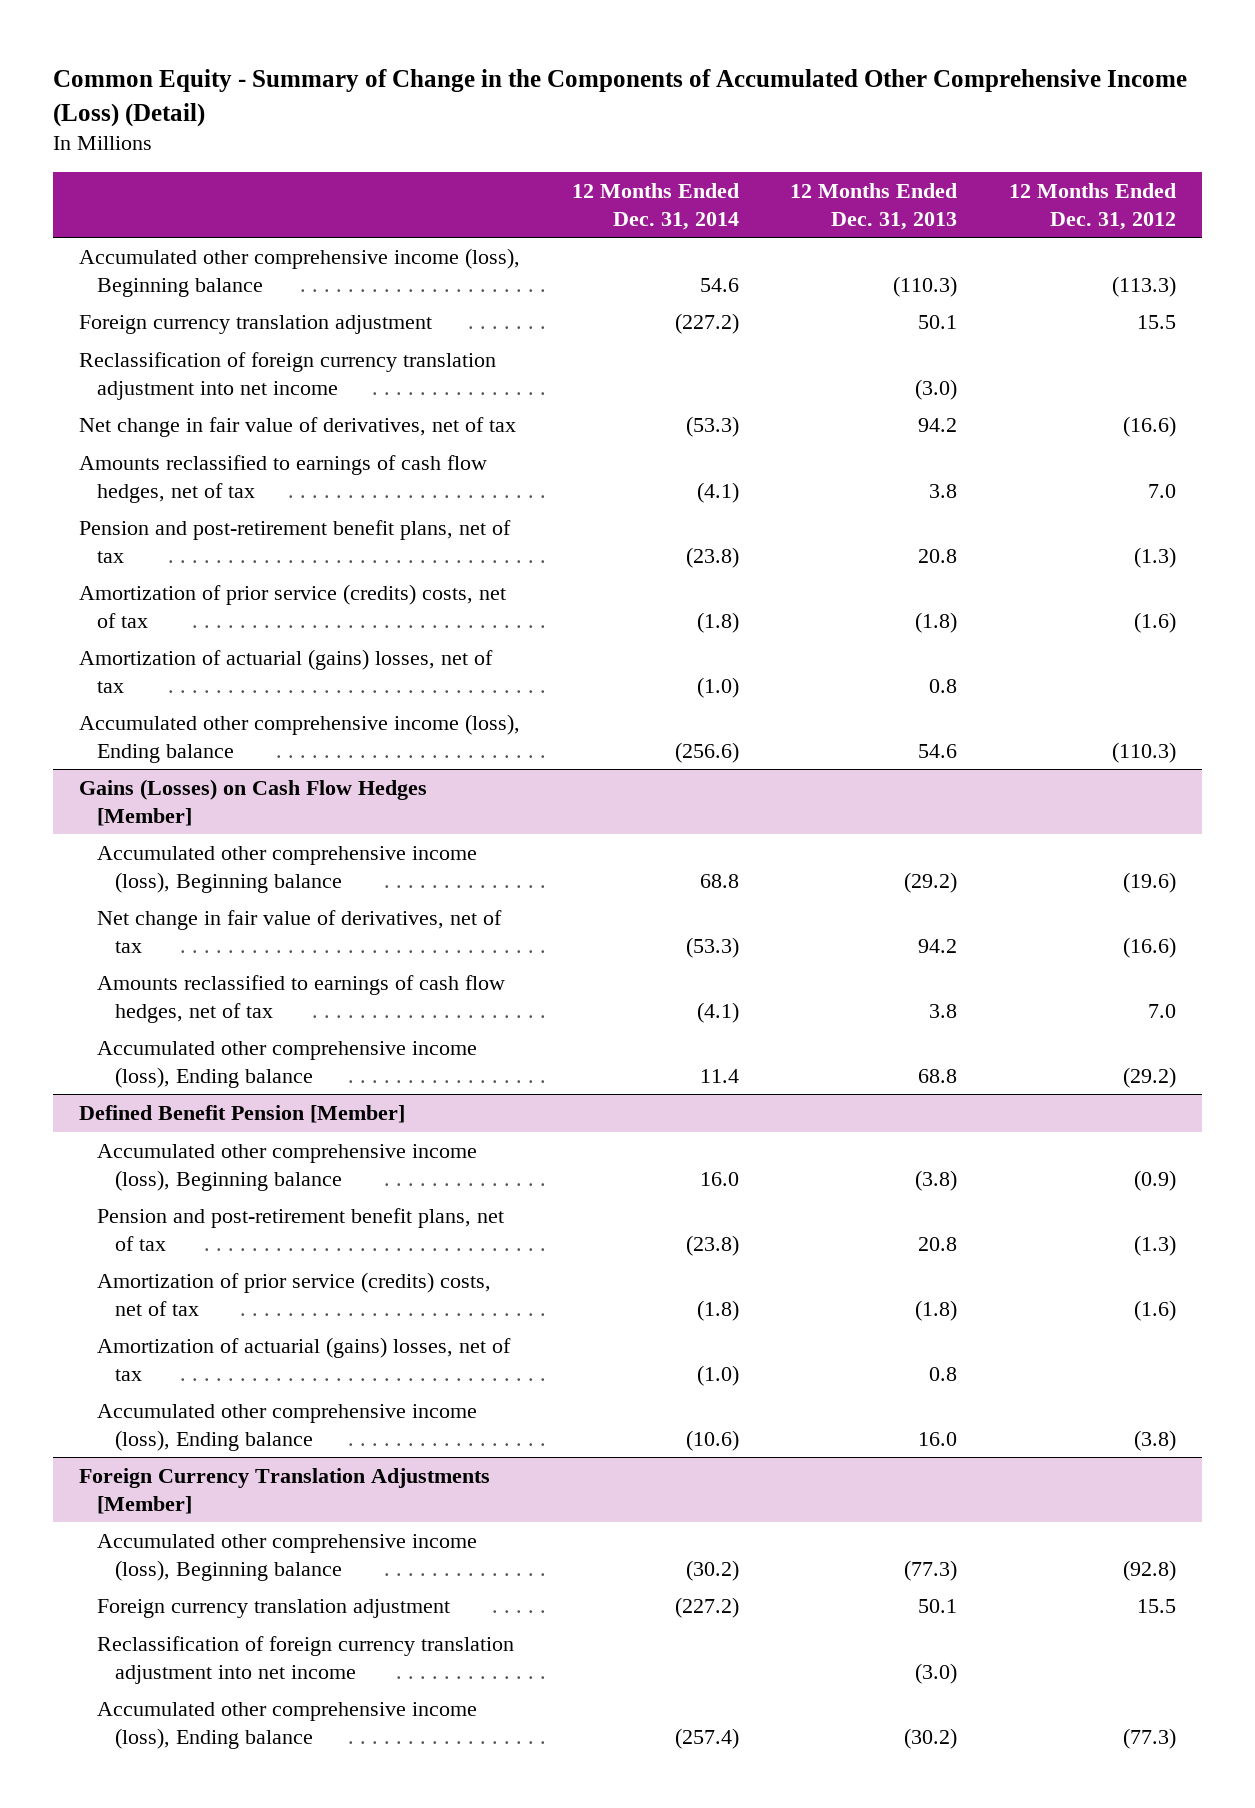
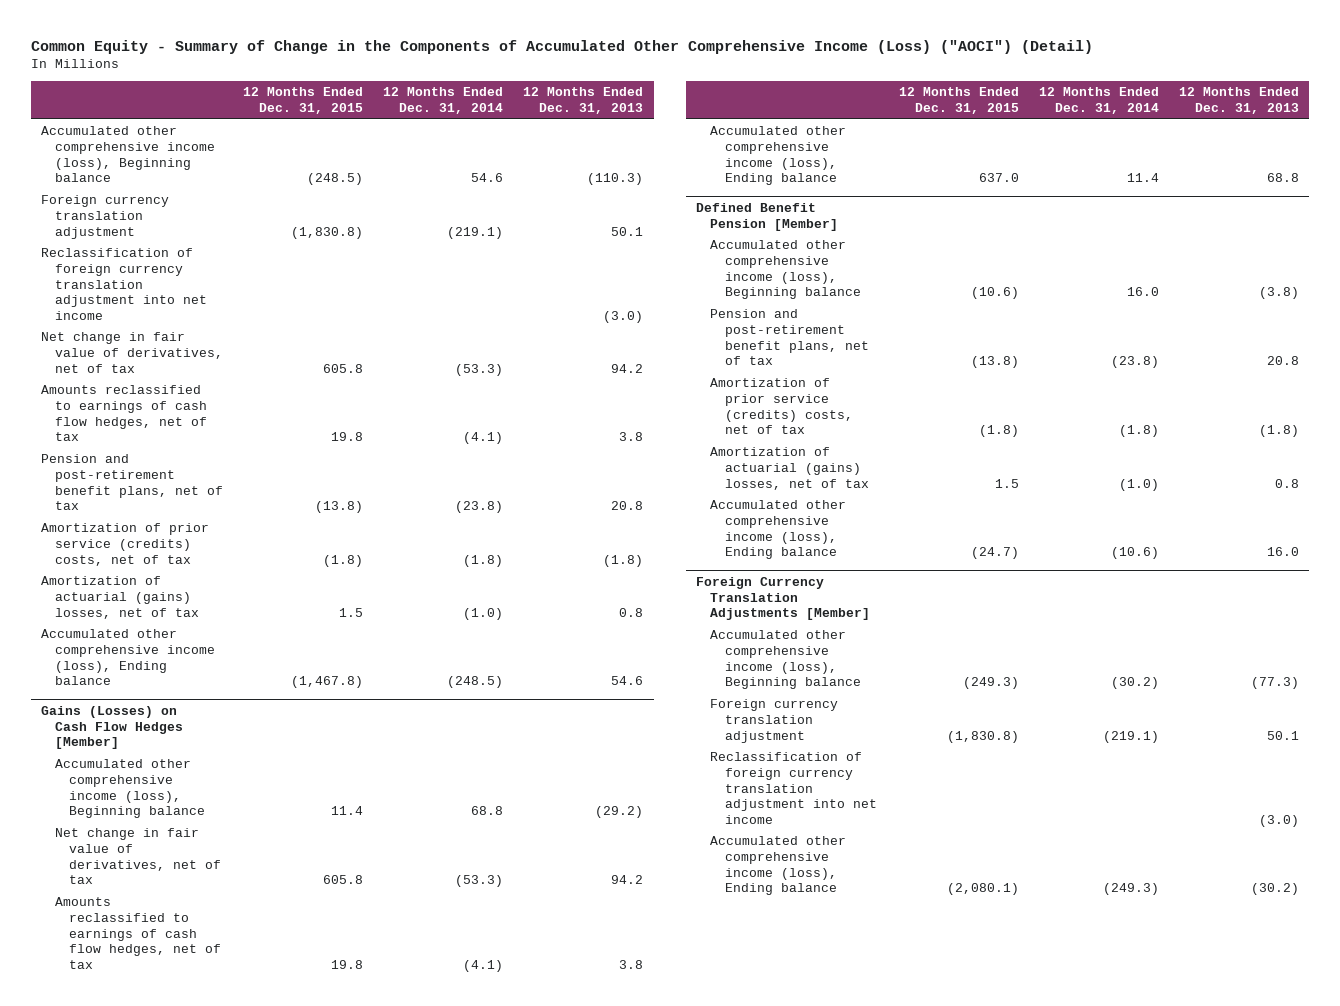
- Common Equity - Summary of Change in the Components of Accumulated Other Comprehensive Income (Loss) (Detail)
+ Common Equity - Summary of Change in the Components of Accumulated Other Comprehensive Income (Loss) ("AOCI") (Detail)
- | 12 Months Ended Dec. 31, 2014 | 12 Months Ended Dec. 31, 2013 | 12 Months Ended Dec. 31, 2012
+ | 12 Months Ended Dec. 31, 2015 | 12 Months Ended Dec. 31, 2014 | 12 Months Ended Dec. 31, 2013
- Foreign currency translation adjustment | (227.2) | 50.1 | 15.5
+ Foreign currency translation adjustment | (1,830.8) | (219.1) | 50.1
- Accumulated other comprehensive income (loss), Ending balance | (256.6) | 54.6 | (110.3)
+ Accumulated other comprehensive income (loss), Ending balance | (1,467.8) | (248.5) | 54.6
@ Foreign Currency Translation Adjustments [Member]
- Foreign currency translation adjustment | (227.2) | 50.1 | 15.5
+ Foreign currency translation adjustment | (1,830.8) | (219.1) | 50.1
- Accumulated other comprehensive income (loss), Ending balance | (257.4) | (30.2) | (77.3)
+ Accumulated other comprehensive income (loss), Ending balance | (2,080.1) | (249.3) | (30.2)

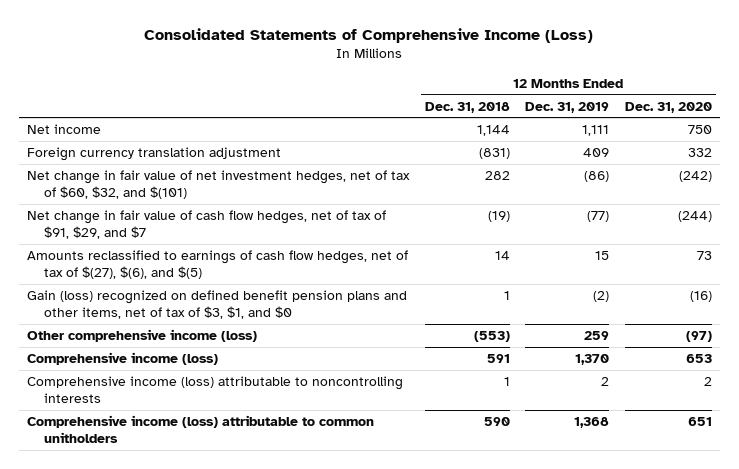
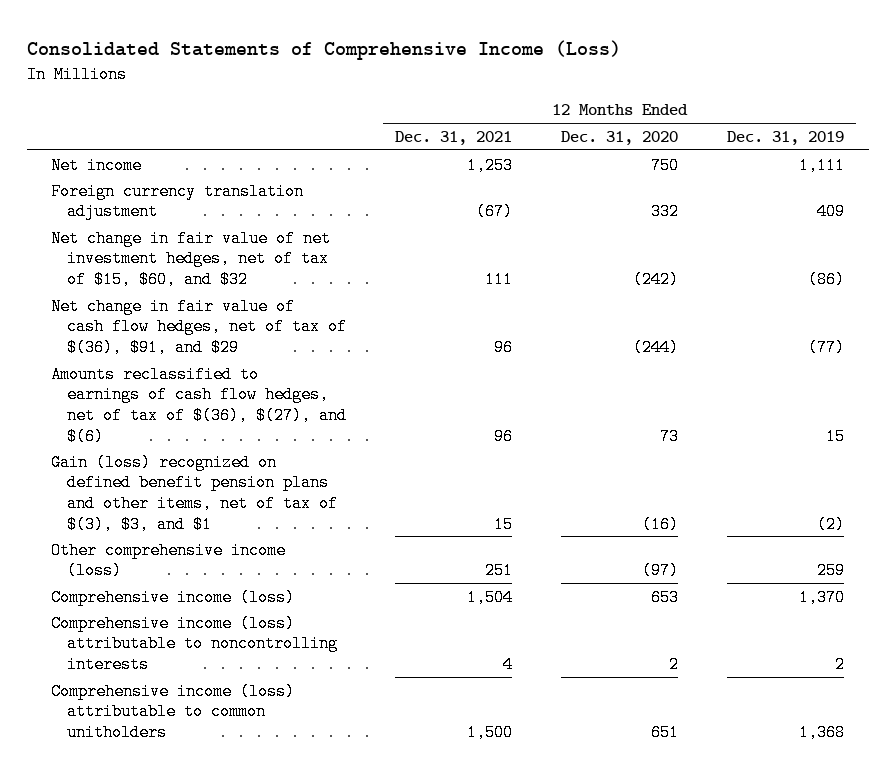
- | 12 Months Ended Dec. 31, 2018 | 12 Months Ended Dec. 31, 2019 | 12 Months Ended Dec. 31, 2020
+ | 12 Months Ended Dec. 31, 2021 | 12 Months Ended Dec. 31, 2020 | 12 Months Ended Dec. 31, 2019
- Net change in fair value of net investment hedges, net of tax of $60, $32, and $(101) | 282 | (86) | (242)
- Net change in fair value of cash flow hedges, net of tax of $91, $29, and $7 | (19) | (77) | (244)
- Amounts reclassified to earnings of cash flow hedges, net of tax of $(27), $(6), and $(5) | 14 | 15 | 73
- Gain (loss) recognized on defined benefit pension plans and other items, net of tax of $3, $1, and $0 | 1 | (2) | (16)
+ Net change in fair value of net investment hedges, net of tax of $15, $60, and $32 | 111 | (242) | (86)
+ Net change in fair value of cash flow hedges, net of tax of $(36), $91, and $29 | 96 | (244) | (77)
+ Amounts reclassified to earnings of cash flow hedges, net of tax of $(36), $(27), and $(6) | 96 | 73 | 15
+ Gain (loss) recognized on defined benefit pension plans and other items, net of tax of $(3), $3, and $1 | 15 | (16) | (2)

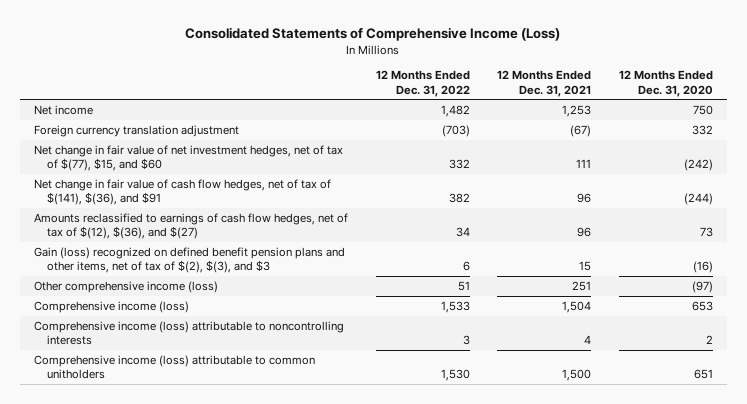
- | 12 Months Ended Dec. 31, 2021 | 12 Months Ended Dec. 31, 2020 | 12 Months Ended Dec. 31, 2019
+ | 12 Months Ended Dec. 31, 2022 | 12 Months Ended Dec. 31, 2021 | 12 Months Ended Dec. 31, 2020
- Net change in fair value of net investment hedges, net of tax of $15, $60, and $32 | 111 | (242) | (86)
- Net change in fair value of cash flow hedges, net of tax of $(36), $91, and $29 | 96 | (244) | (77)
- Amounts reclassified to earnings of cash flow hedges, net of tax of $(36), $(27), and $(6) | 96 | 73 | 15
- Gain (loss) recognized on defined benefit pension plans and other items, net of tax of $(3), $3, and $1 | 15 | (16) | (2)
+ Net change in fair value of net investment hedges, net of tax of $(77), $15, and $60 | 332 | 111 | (242)
+ Net change in fair value of cash flow hedges, net of tax of $(141), $(36), and $91 | 382 | 96 | (244)
+ Amounts reclassified to earnings of cash flow hedges, net of tax of $(12), $(36), and $(27) | 34 | 96 | 73
+ Gain (loss) recognized on defined benefit pension plans and other items, net of tax of $(2), $(3), and $3 | 6 | 15 | (16)

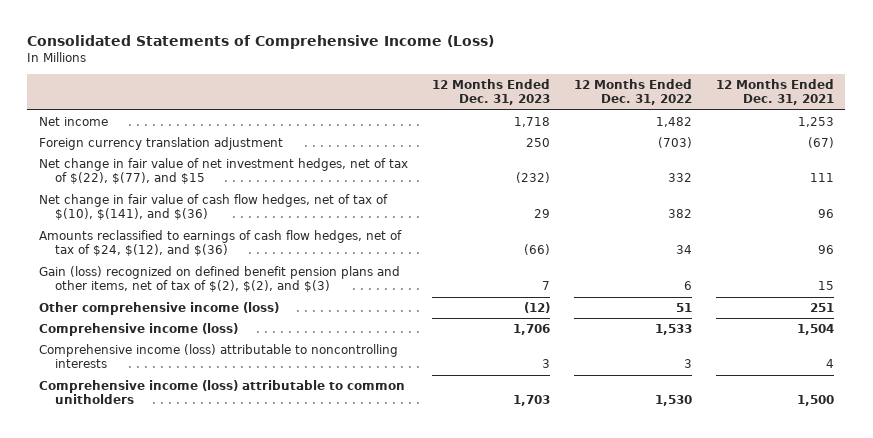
- | 12 Months Ended Dec. 31, 2022 | 12 Months Ended Dec. 31, 2021 | 12 Months Ended Dec. 31, 2020
+ | 12 Months Ended Dec. 31, 2023 | 12 Months Ended Dec. 31, 2022 | 12 Months Ended Dec. 31, 2021
- Net change in fair value of net investment hedges, net of tax of $(77), $15, and $60 | 332 | 111 | (242)
- Net change in fair value of cash flow hedges, net of tax of $(141), $(36), and $91 | 382 | 96 | (244)
- Amounts reclassified to earnings of cash flow hedges, net of tax of $(12), $(36), and $(27) | 34 | 96 | 73
- Gain (loss) recognized on defined benefit pension plans and other items, net of tax of $(2), $(3), and $3 | 6 | 15 | (16)
+ Net change in fair value of net investment hedges, net of tax of $(22), $(77), and $15 | (232) | 332 | 111
+ Net change in fair value of cash flow hedges, net of tax of $(10), $(141), and $(36) | 29 | 382 | 96
+ Amounts reclassified to earnings of cash flow hedges, net of tax of $24, $(12), and $(36) | (66) | 34 | 96
+ Gain (loss) recognized on defined benefit pension plans and other items, net of tax of $(2), $(2), and $(3) | 7 | 6 | 15

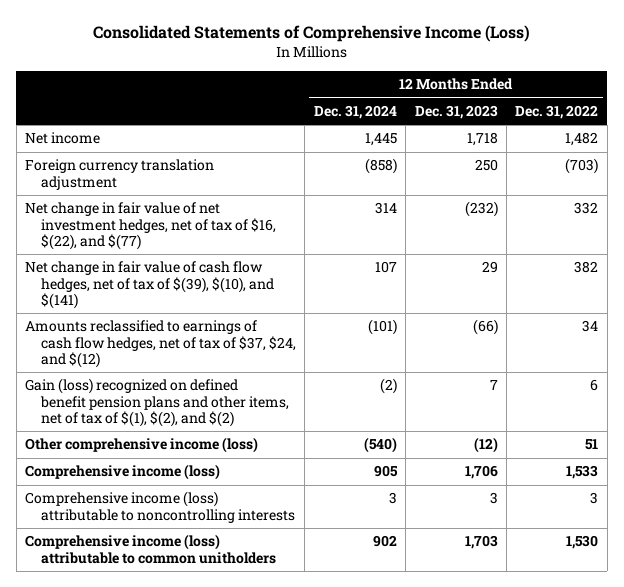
- | 12 Months Ended Dec. 31, 2023 | 12 Months Ended Dec. 31, 2022 | 12 Months Ended Dec. 31, 2021
+ | 12 Months Ended Dec. 31, 2024 | 12 Months Ended Dec. 31, 2023 | 12 Months Ended Dec. 31, 2022
- Net change in fair value of net investment hedges, net of tax of $(22), $(77), and $15 | (232) | 332 | 111
- Net change in fair value of cash flow hedges, net of tax of $(10), $(141), and $(36) | 29 | 382 | 96
- Amounts reclassified to earnings of cash flow hedges, net of tax of $24, $(12), and $(36) | (66) | 34 | 96
- Gain (loss) recognized on defined benefit pension plans and other items, net of tax of $(2), $(2), and $(3) | 7 | 6 | 15
+ Net change in fair value of net investment hedges, net of tax of $16, $(22), and $(77) | 314 | (232) | 332
+ Net change in fair value of cash flow hedges, net of tax of $(39), $(10), and $(141) | 107 | 29 | 382
+ Amounts reclassified to earnings of cash flow hedges, net of tax of $37, $24, and $(12) | (101) | (66) | 34
+ Gain (loss) recognized on defined benefit pension plans and other items, net of tax of $(1), $(2), and $(2) | (2) | 7 | 6

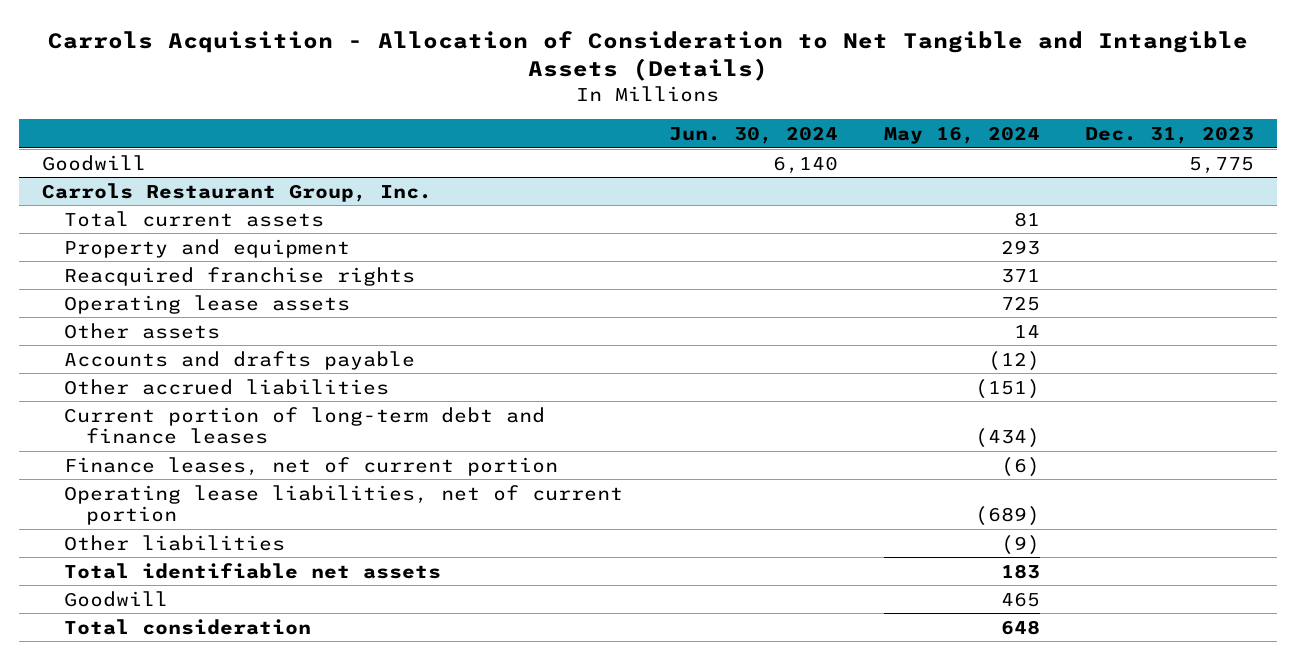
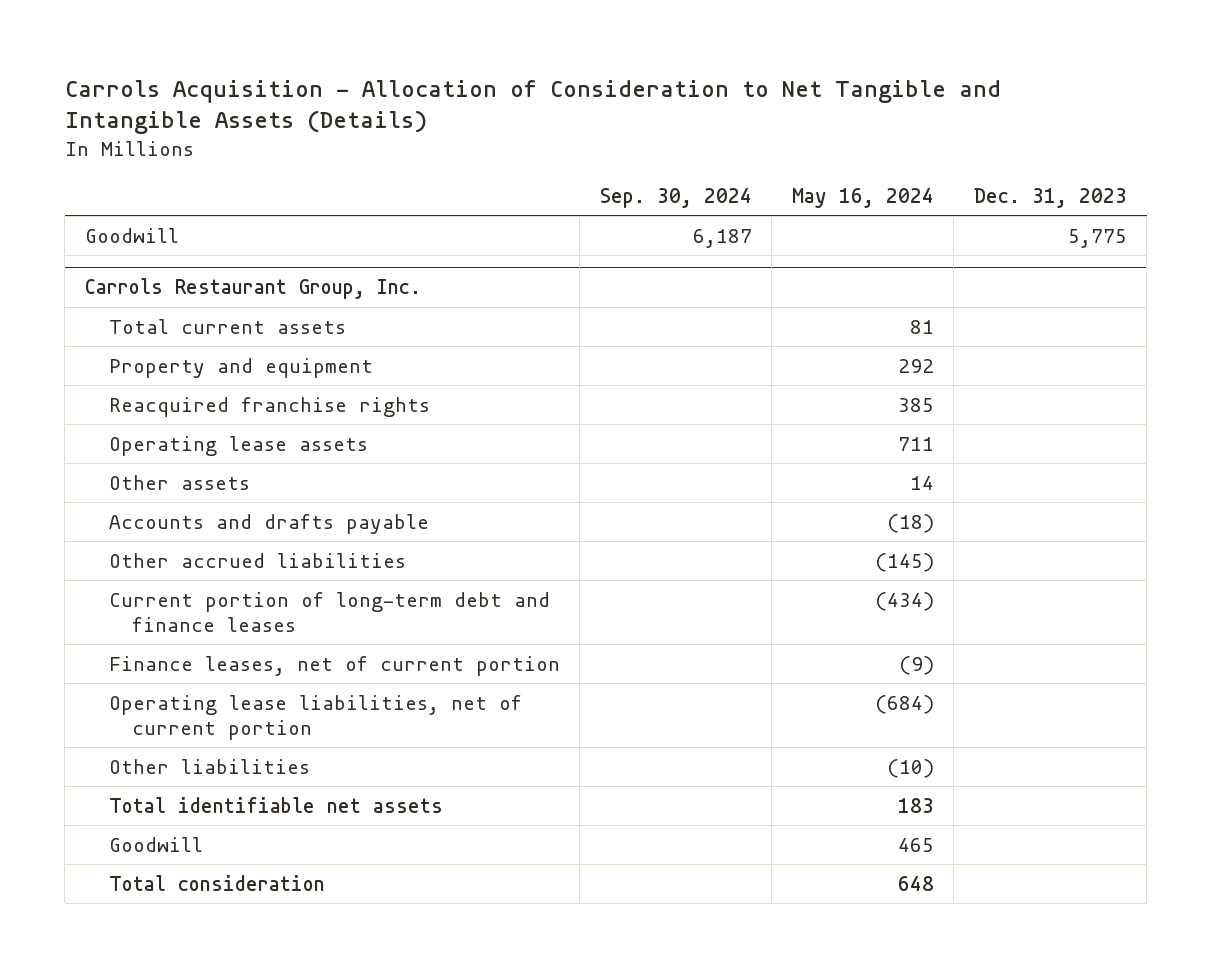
- | Jun. 30, 2024 | May 16, 2024 | Dec. 31, 2023
+ | Sep. 30, 2024 | May 16, 2024 | Dec. 31, 2023
@ Carrols Restaurant Group, Inc.
- Property and equipment | | 293 |
- Reacquired franchise rights | | 371 |
- Operating lease assets | | 725 |
+ Property and equipment | | 292 |
+ Reacquired franchise rights | | 385 |
+ Operating lease assets | | 711 |
- Accounts and drafts payable | | (12) |
- Other accrued liabilities | | (151) |
+ Accounts and drafts payable | | (18) |
+ Other accrued liabilities | | (145) |
- Finance leases, net of current portion | | (6) |
- Operating lease liabilities, net of current portion | | (689) |
- Other liabilities | | (9) |
+ Finance leases, net of current portion | | (9) |
+ Operating lease liabilities, net of current portion | | (684) |
+ Other liabilities | | (10) |

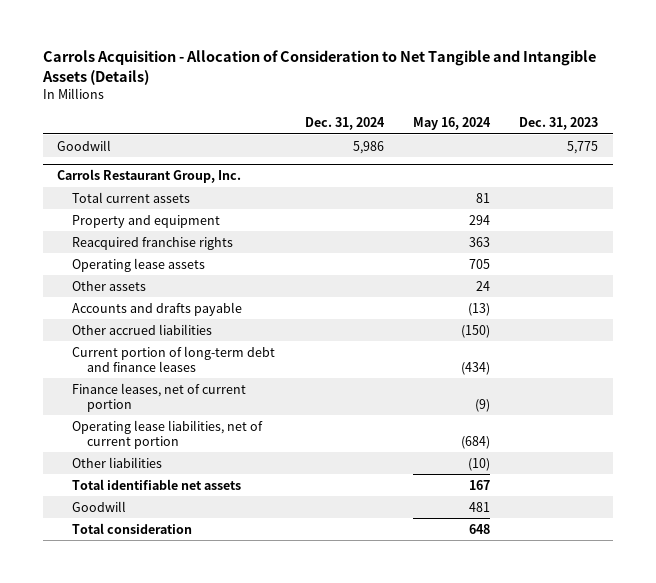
- | Sep. 30, 2024 | May 16, 2024 | Dec. 31, 2023
+ | Dec. 31, 2024 | May 16, 2024 | Dec. 31, 2023
@ Carrols Restaurant Group, Inc.
- Property and equipment | | 292 |
- Reacquired franchise rights | | 385 |
- Operating lease assets | | 711 |
- Other assets | | 14 |
- Accounts and drafts payable | | (18) |
- Other accrued liabilities | | (145) |
+ Property and equipment | | 294 |
+ Reacquired franchise rights | | 363 |
+ Operating lease assets | | 705 |
+ Other assets | | 24 |
+ Accounts and drafts payable | | (13) |
+ Other accrued liabilities | | (150) |
- Total identifiable net assets | | 183 |
- Goodwill | | 465 |
+ Total identifiable net assets | | 167 |
+ Goodwill | | 481 |

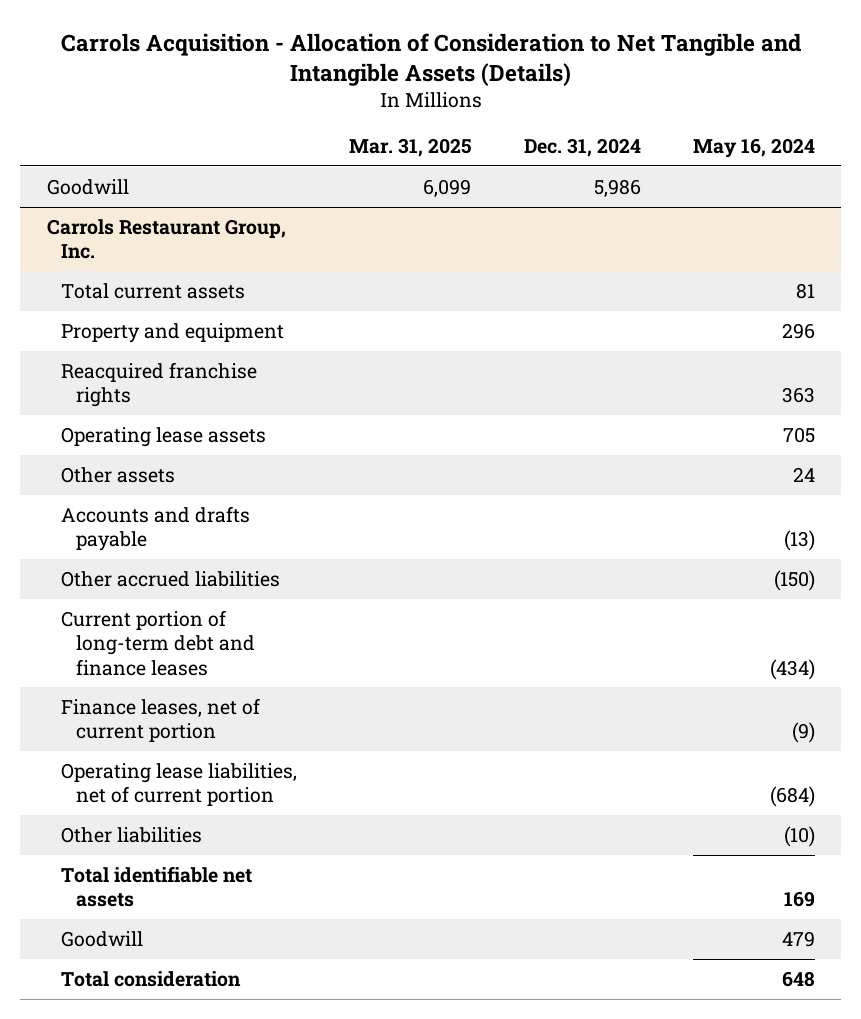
- | Dec. 31, 2024 | May 16, 2024 | Dec. 31, 2023
+ | Mar. 31, 2025 | Dec. 31, 2024 | May 16, 2024
@ Carrols Restaurant Group, Inc.
- Property and equipment | | 294 |
+ Property and equipment | | | 296
- Total identifiable net assets | | 167 |
- Goodwill | | 481 |
+ Total identifiable net assets | | | 169
+ Goodwill | | | 479

